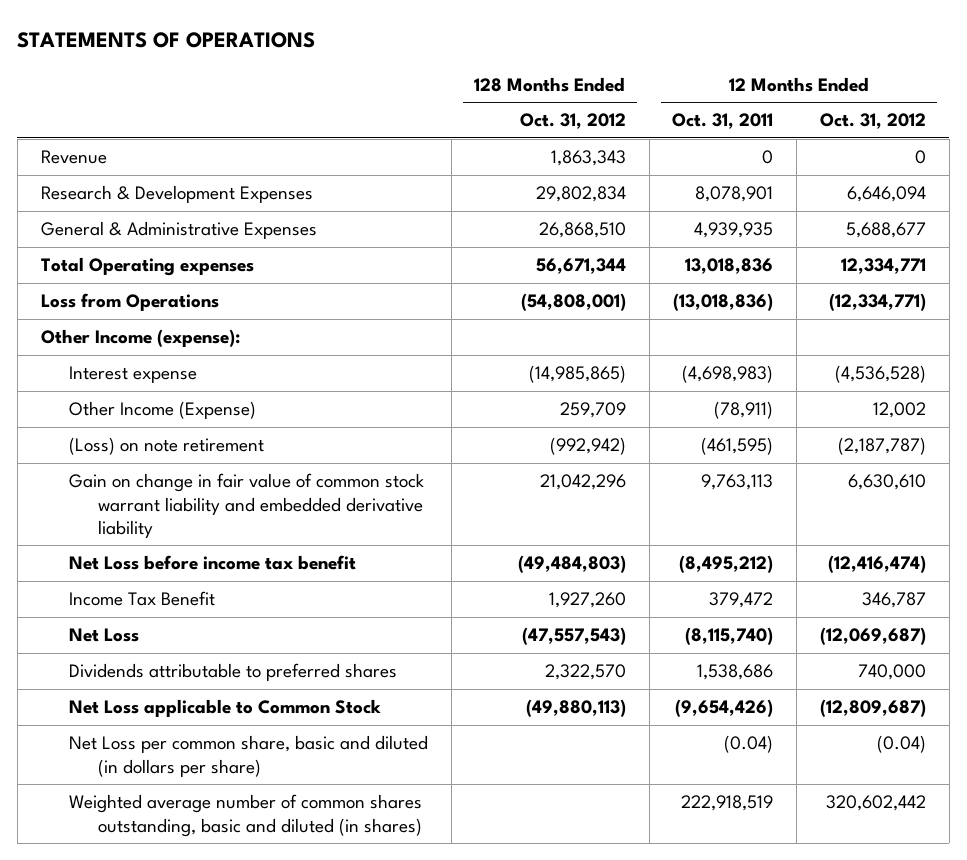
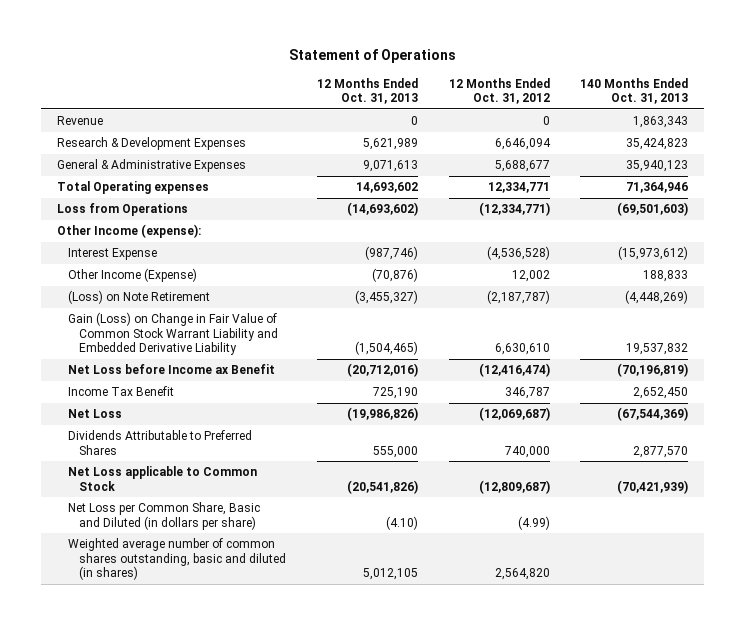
- STATEMENTS OF OPERATIONS
+ Statement of Operations
- | 128 Months Ended Oct. 31, 2012 | 12 Months Ended Oct. 31, 2011 | 12 Months Ended Oct. 31, 2012
+ | 12 Months Ended Oct. 31, 2013 | 12 Months Ended Oct. 31, 2012 | 140 Months Ended Oct. 31, 2013
- Interest expense | (14,985,865) | (4,698,983) | (4,536,528)
+ Interest Expense | (987,746) | (4,536,528) | (15,973,612)
- (Loss) on note retirement | (992,942) | (461,595) | (2,187,787)
- Gain on change in fair value of common stock warrant liability and embedded derivative liability | 21,042,296 | 9,763,113 | 6,630,610
- Net Loss before income tax benefit | (49,484,803) | (8,495,212) | (12,416,474)
+ (Loss) on Note Retirement | (3,455,327) | (2,187,787) | (4,448,269)
+ Gain (Loss) on Change in Fair Value of Common Stock Warrant Liability and Embedded Derivative Liability | (1,504,465) | 6,630,610 | 19,537,832
+ Net Loss before Income ax Benefit | (20,712,016) | (12,416,474) | (70,196,819)
- Dividends attributable to preferred shares | 2,322,570 | 1,538,686 | 740,000
+ Dividends Attributable to Preferred Shares | 555,000 | 740,000 | 2,877,570
- Net Loss per common share, basic and diluted (in dollars per share) | | (0.04) | (0.04)
- Weighted average number of common shares outstanding, basic and diluted (in shares) | | 222,918,519 | 320,602,442
+ Net Loss per Common Share, Basic and Diluted (in dollars per share) | (4.10) | (4.99) |
+ Weighted average number of common shares outstanding, basic and diluted (in shares) | 5,012,105 | 2,564,820 |

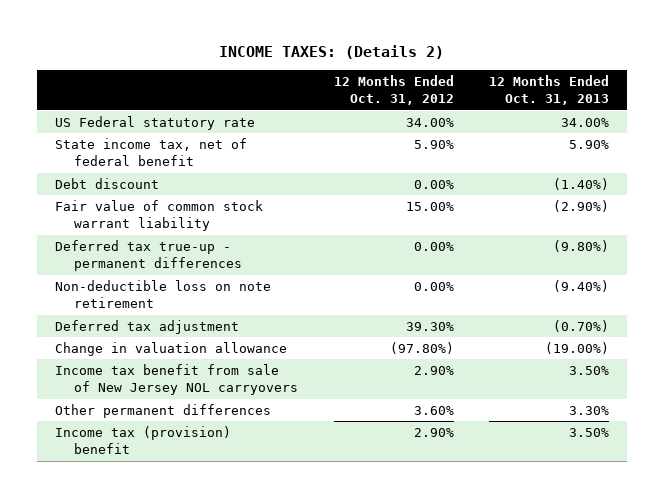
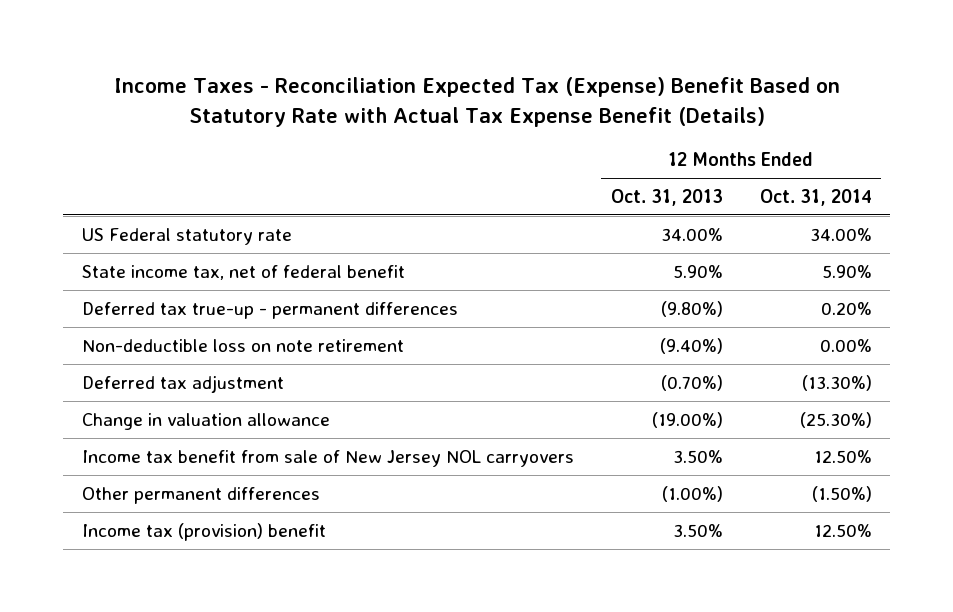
- INCOME TAXES: (Details 2)
+ Income Taxes - Reconciliation Expected Tax (Expense) Benefit Based on Statutory Rate with Actual Tax Expense Benefit (Details)
- | 12 Months Ended Oct. 31, 2012 | 12 Months Ended Oct. 31, 2013
+ | 12 Months Ended Oct. 31, 2013 | 12 Months Ended Oct. 31, 2014
- Debt discount | 0.00% | (1.40%)
- Fair value of common stock warrant liability | 15.00% | (2.90%)
- Other permanent differences | 3.60% | 3.30%
+ Other permanent differences | (1.00%) | (1.50%)

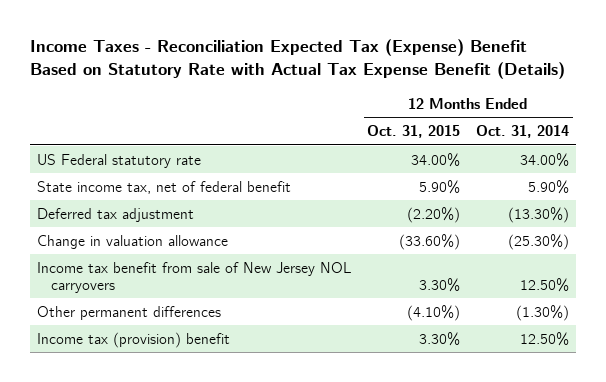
- | 12 Months Ended Oct. 31, 2013 | 12 Months Ended Oct. 31, 2014
+ | 12 Months Ended Oct. 31, 2015 | 12 Months Ended Oct. 31, 2014
- Deferred tax true-up - permanent differences | (9.80%) | 0.20%
- Non-deductible loss on note retirement | (9.40%) | 0.00%
- Other permanent differences | (1.00%) | (1.50%)
+ Other permanent differences | (4.10%) | (1.30%)

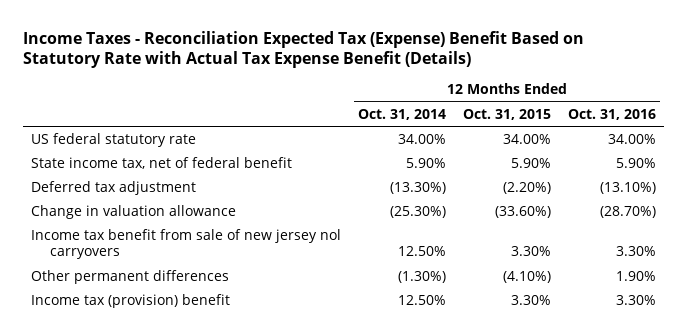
- | 12 Months Ended Oct. 31, 2015 | 12 Months Ended Oct. 31, 2014
+ | 12 Months Ended Oct. 31, 2014 | 12 Months Ended Oct. 31, 2015 | 12 Months Ended Oct. 31, 2016
- US Federal statutory rate | 34.00% | 34.00%
+ US federal statutory rate | 34.00% | 34.00% | 34.00%
- Income tax benefit from sale of New Jersey NOL carryovers | 3.30% | 12.50%
+ Income tax benefit from sale of new jersey nol carryovers | 12.50% | 3.30% | 3.30%

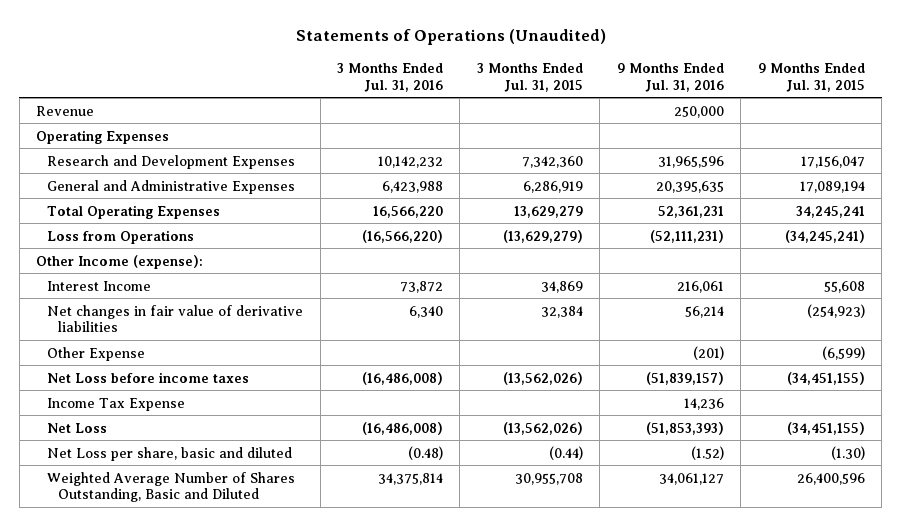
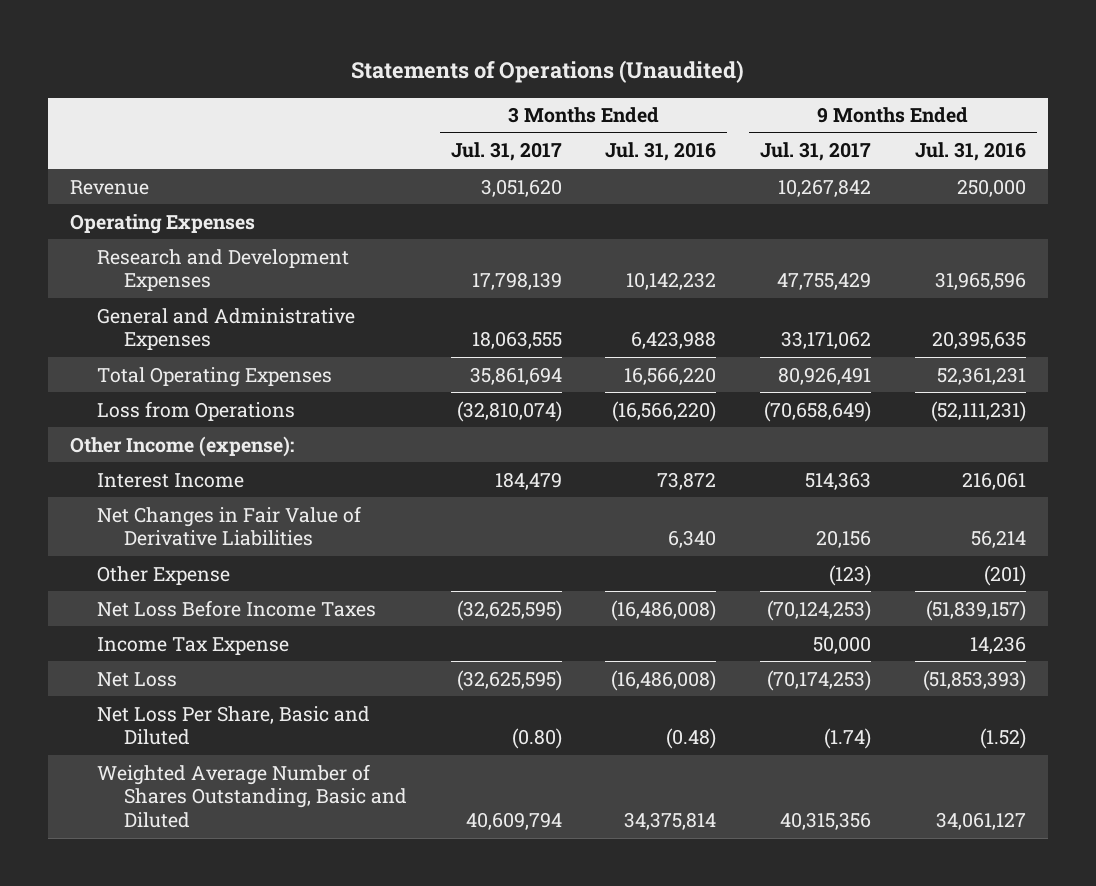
- | 3 Months Ended Jul. 31, 2016 | 3 Months Ended Jul. 31, 2015 | 9 Months Ended Jul. 31, 2016 | 9 Months Ended Jul. 31, 2015
+ | 3 Months Ended Jul. 31, 2017 | 3 Months Ended Jul. 31, 2016 | 9 Months Ended Jul. 31, 2017 | 9 Months Ended Jul. 31, 2016
- Net changes in fair value of derivative liabilities | 6,340 | 32,384 | 56,214 | (254,923)
+ Net Changes in Fair Value of Derivative Liabilities | | 6,340 | 20,156 | 56,214
- Net Loss before income taxes | (16,486,008) | (13,562,026) | (51,839,157) | (34,451,155)
+ Net Loss Before Income Taxes | (32,625,595) | (16,486,008) | (70,124,253) | (51,839,157)
- Net Loss per share, basic and diluted | (0.48) | (0.44) | (1.52) | (1.30)
+ Net Loss Per Share, Basic and Diluted | (0.80) | (0.48) | (1.74) | (1.52)

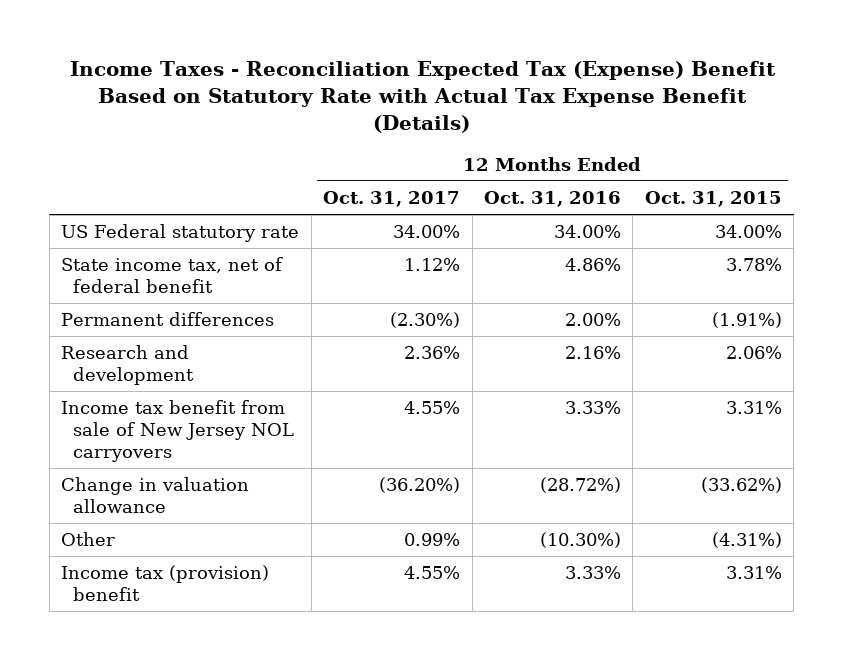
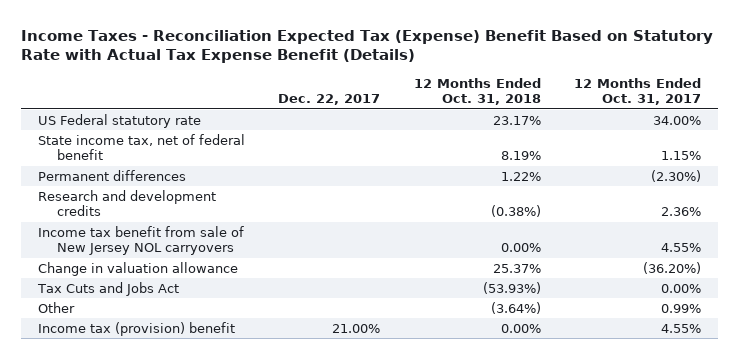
- | 12 Months Ended Oct. 31, 2017 | 12 Months Ended Oct. 31, 2016 | 12 Months Ended Oct. 31, 2015
+ | Dec. 22, 2017 | 12 Months Ended Oct. 31, 2018 | 12 Months Ended Oct. 31, 2017
- State income tax, net of federal benefit | 1.12% | 4.86% | 3.78%
+ State income tax, net of federal benefit | | 8.19% | 1.15%
- Research and development | 2.36% | 2.16% | 2.06%
+ Research and development credits | | (0.38%) | 2.36%
+ Tax Cuts and Jobs Act | | (53.93%) | 0.00%

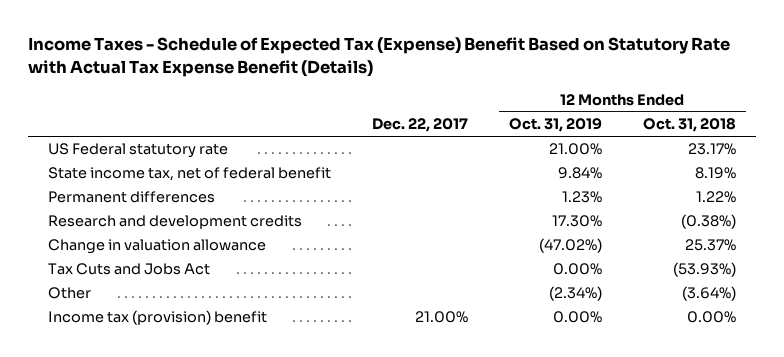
- Income Taxes - Reconciliation Expected Tax (Expense) Benefit Based on Statutory Rate with Actual Tax Expense Benefit (Details)
+ Income Taxes - Schedule of Expected Tax (Expense) Benefit Based on Statutory Rate with Actual Tax Expense Benefit (Details)
- | Dec. 22, 2017 | 12 Months Ended Oct. 31, 2018 | 12 Months Ended Oct. 31, 2017
+ | Dec. 22, 2017 | 12 Months Ended Oct. 31, 2019 | 12 Months Ended Oct. 31, 2018
- Income tax benefit from sale of New Jersey NOL carryovers | | 0.00% | 4.55%

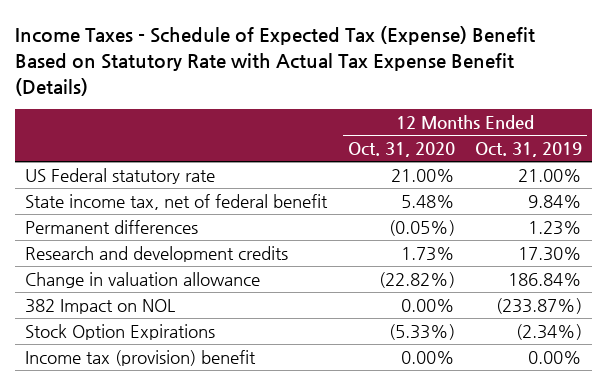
- | Dec. 22, 2017 | 12 Months Ended Oct. 31, 2019 | 12 Months Ended Oct. 31, 2018
+ | 12 Months Ended Oct. 31, 2020 | 12 Months Ended Oct. 31, 2019
- Change in valuation allowance | | (47.02%) | 25.37%
- Tax Cuts and Jobs Act | | 0.00% | (53.93%)
- Other | | (2.34%) | (3.64%)
+ Change in valuation allowance | (22.82%) | 186.84%
+ 382 Impact on NOL | 0.00% | (233.87%)
+ Stock Option Expirations | (5.33%) | (2.34%)

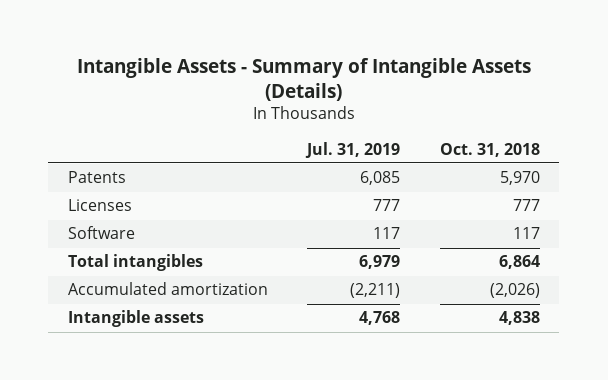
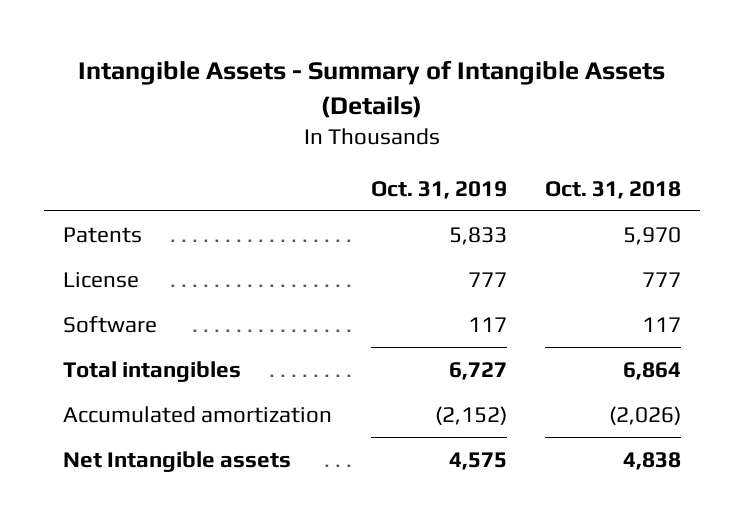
- | Jul. 31, 2019 | Oct. 31, 2018
+ | Oct. 31, 2019 | Oct. 31, 2018
- Licenses | 777 | 777
+ License | 777 | 777
- Intangible assets | 4,768 | 4,838
+ Net Intangible assets | 4,575 | 4,838

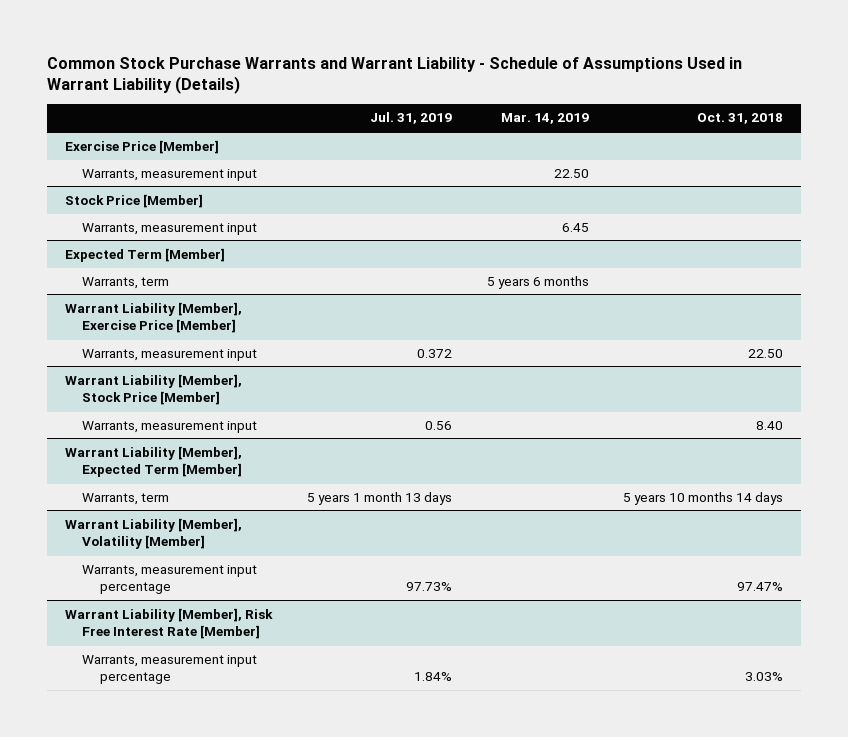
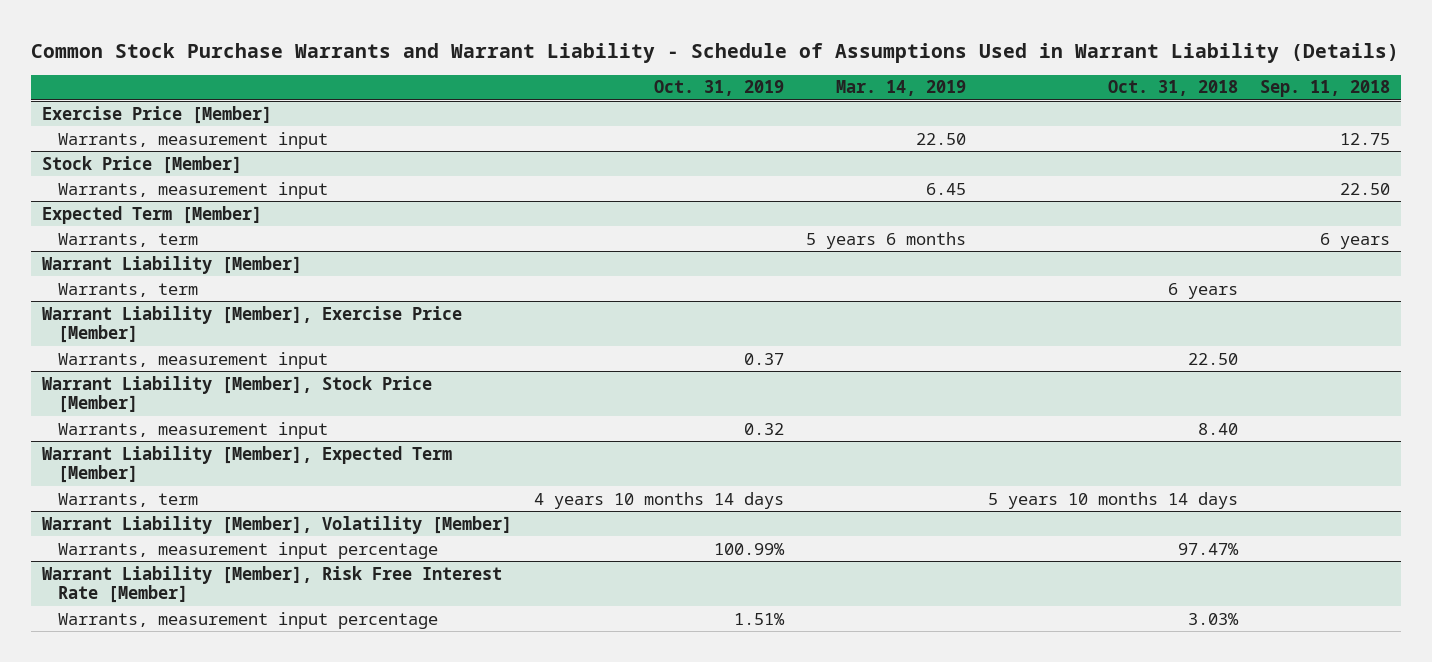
- | Jul. 31, 2019 | Mar. 14, 2019 | Oct. 31, 2018
+ | Oct. 31, 2019 | Mar. 14, 2019 | Oct. 31, 2018 | Sep. 11, 2018
+ Warrant Liability [Member]
+ Warrants, term | | | 6 years |

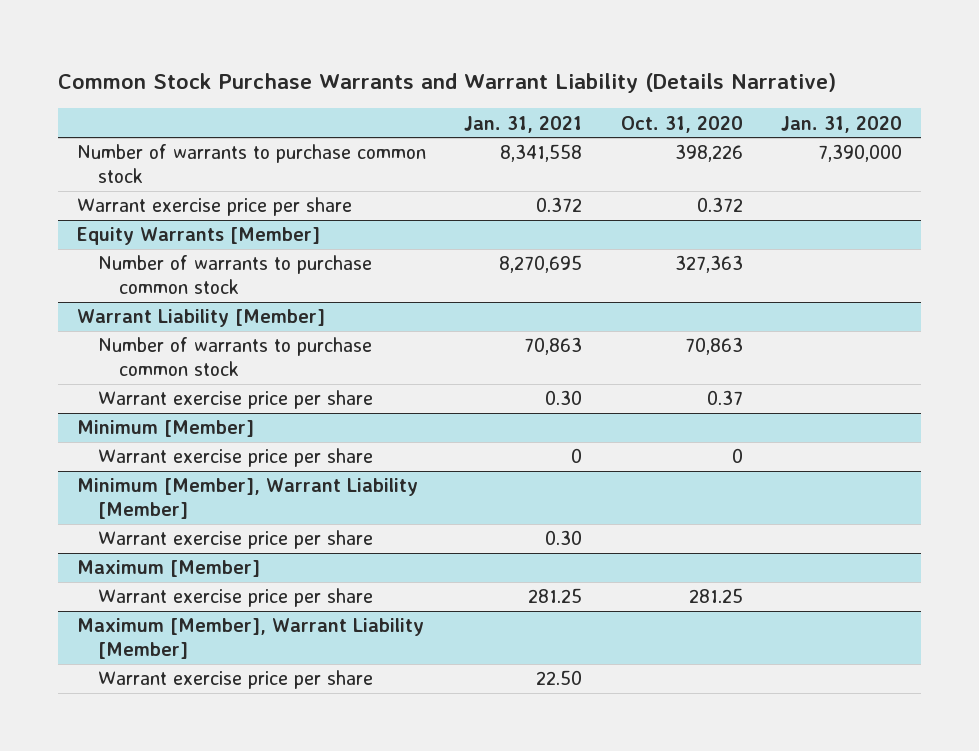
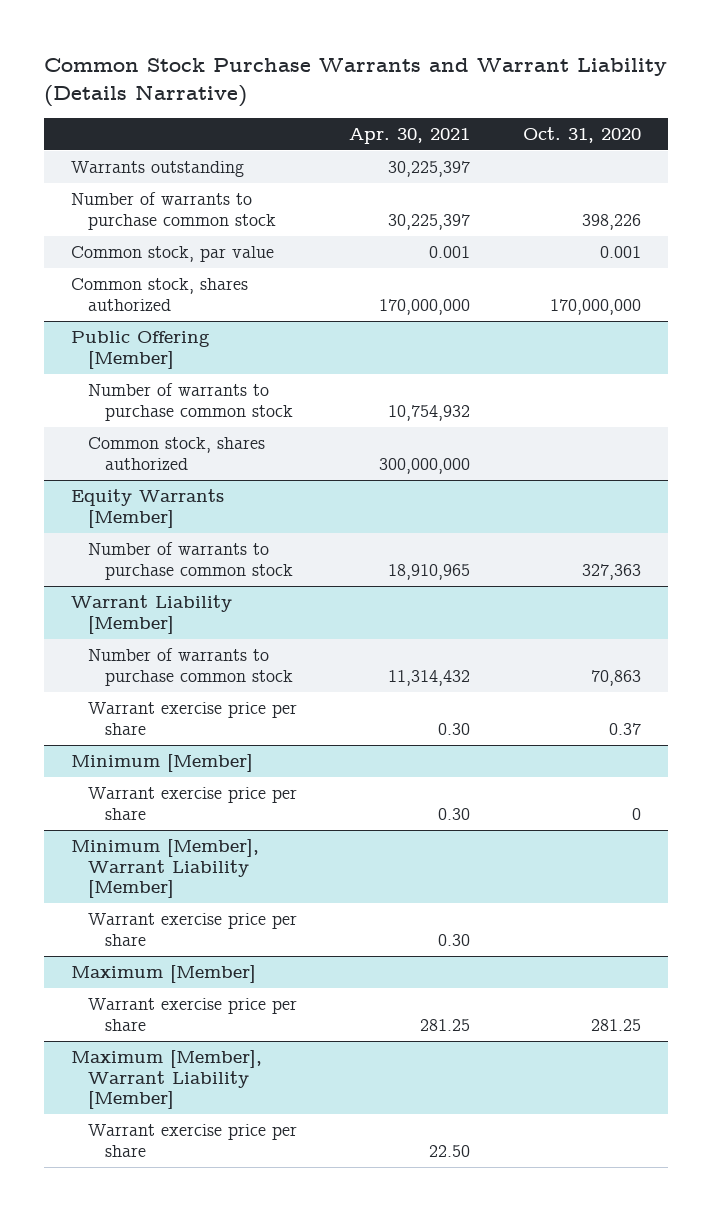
- | Jan. 31, 2021 | Oct. 31, 2020 | Jan. 31, 2020
+ | Apr. 30, 2021 | Oct. 31, 2020
+ Warrants outstanding | 30,225,397 |
- Warrant exercise price per share | 0.372 | 0.372 |
+ Common stock, par value | 0.001 | 0.001
+ Common stock, shares authorized | 170,000,000 | 170,000,000
+ Public Offering [Member]
+ Number of warrants to purchase common stock | 10,754,932 |
+ Common stock, shares authorized | 300,000,000 |

